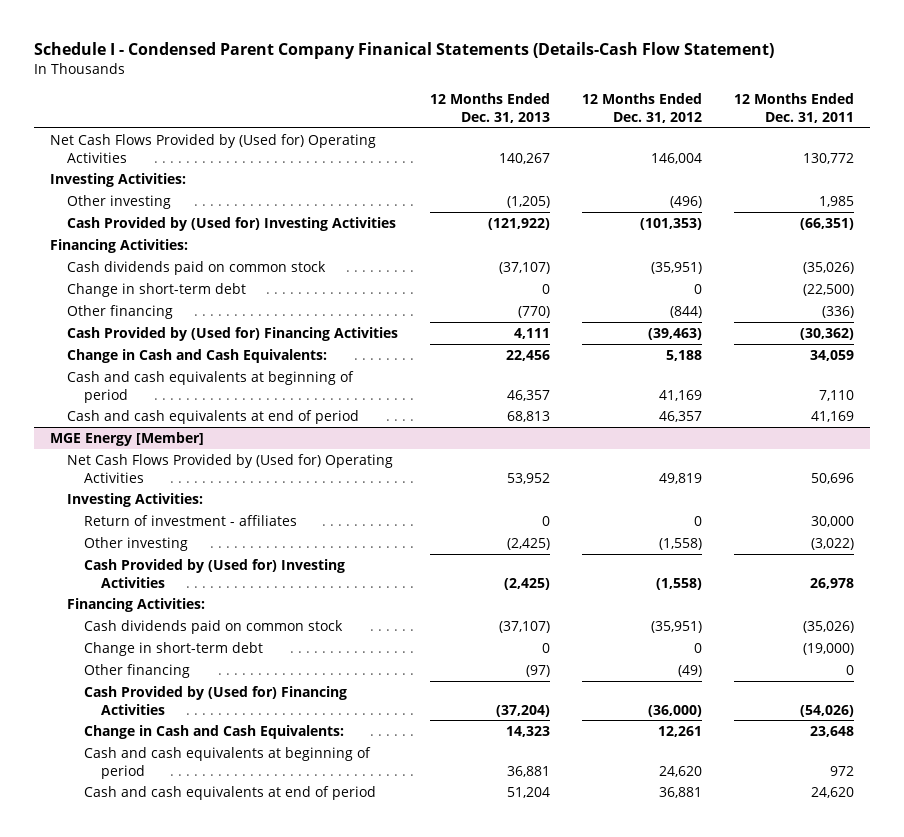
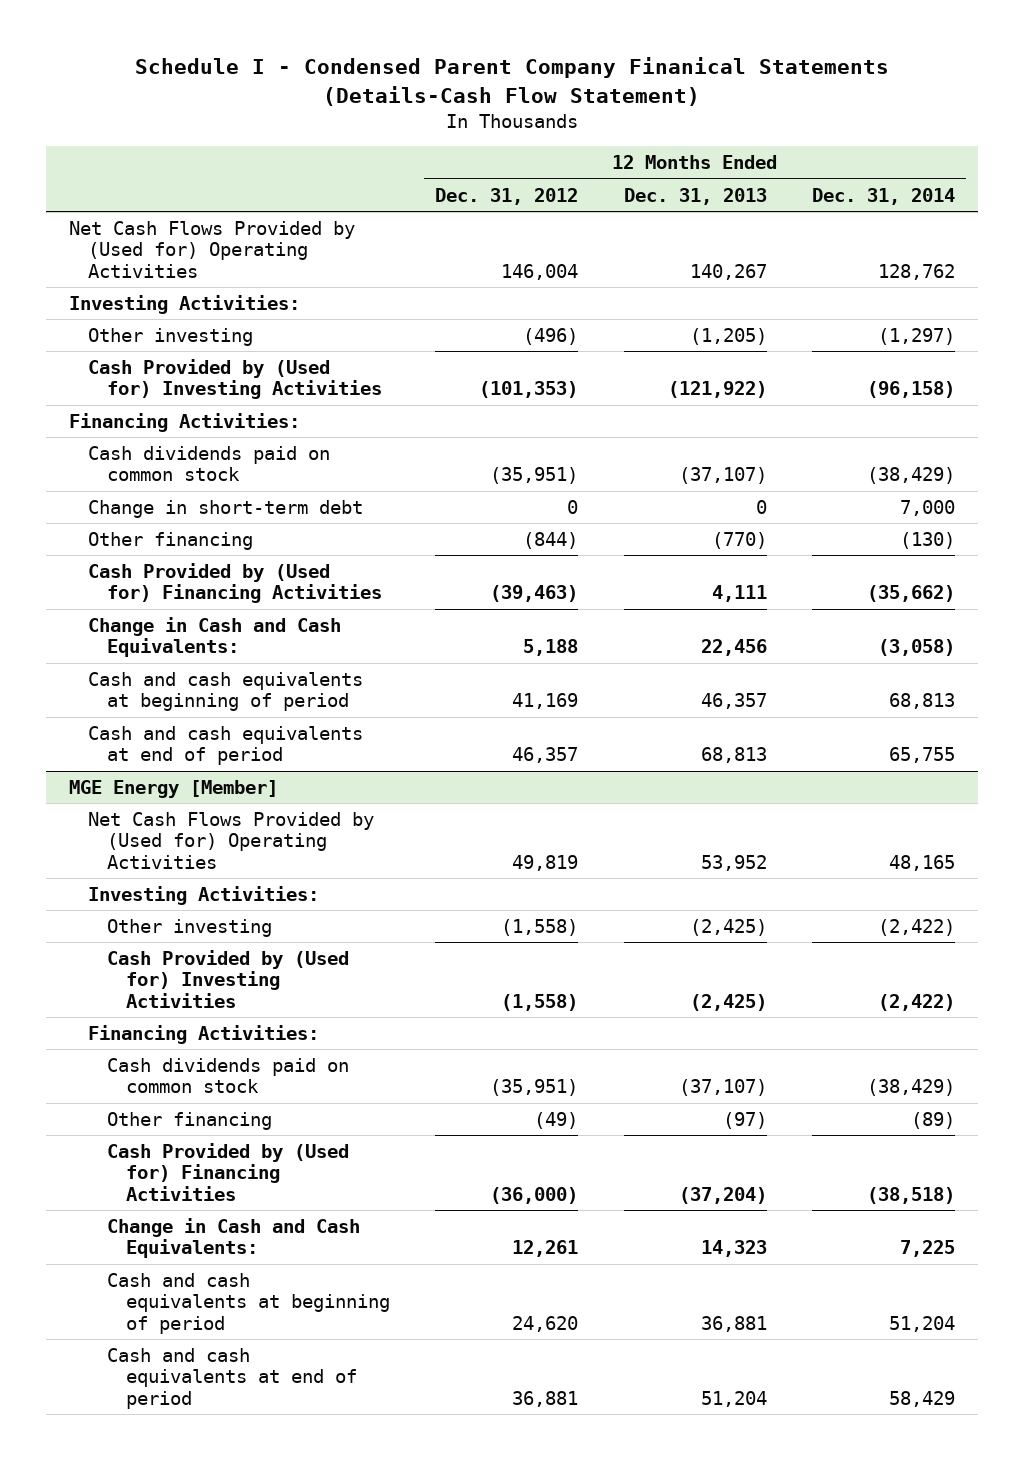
- | 12 Months Ended Dec. 31, 2013 | 12 Months Ended Dec. 31, 2012 | 12 Months Ended Dec. 31, 2011
+ | 12 Months Ended Dec. 31, 2012 | 12 Months Ended Dec. 31, 2013 | 12 Months Ended Dec. 31, 2014
@ MGE Energy [Member]
- Return of investment - affiliates | 0 | 0 | 30,000
- Change in short-term debt | 0 | 0 | (19,000)

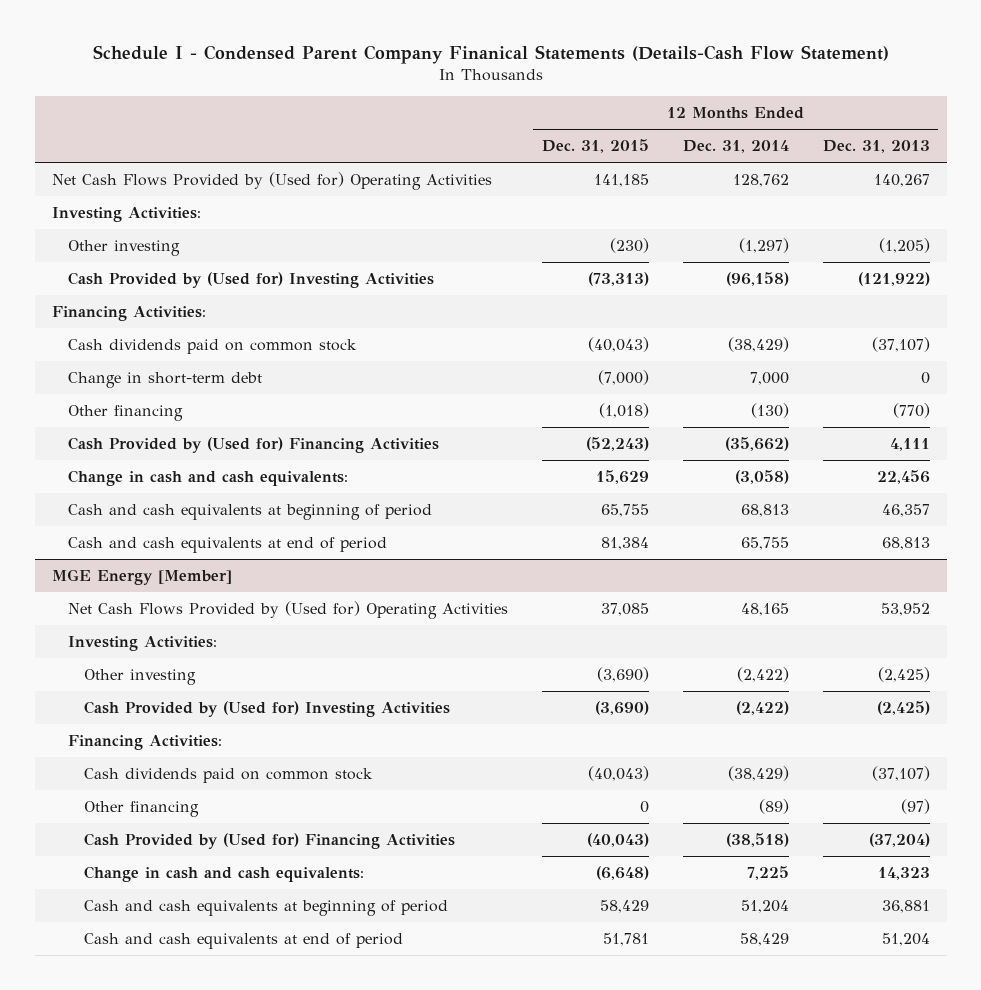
- | 12 Months Ended Dec. 31, 2012 | 12 Months Ended Dec. 31, 2013 | 12 Months Ended Dec. 31, 2014
+ | 12 Months Ended Dec. 31, 2015 | 12 Months Ended Dec. 31, 2014 | 12 Months Ended Dec. 31, 2013
- Change in Cash and Cash Equivalents: | 5,188 | 22,456 | (3,058)
+ Change in cash and cash equivalents: | 15,629 | (3,058) | 22,456
@ MGE Energy [Member]
- Change in Cash and Cash Equivalents: | 12,261 | 14,323 | 7,225
+ Change in cash and cash equivalents: | (6,648) | 7,225 | 14,323

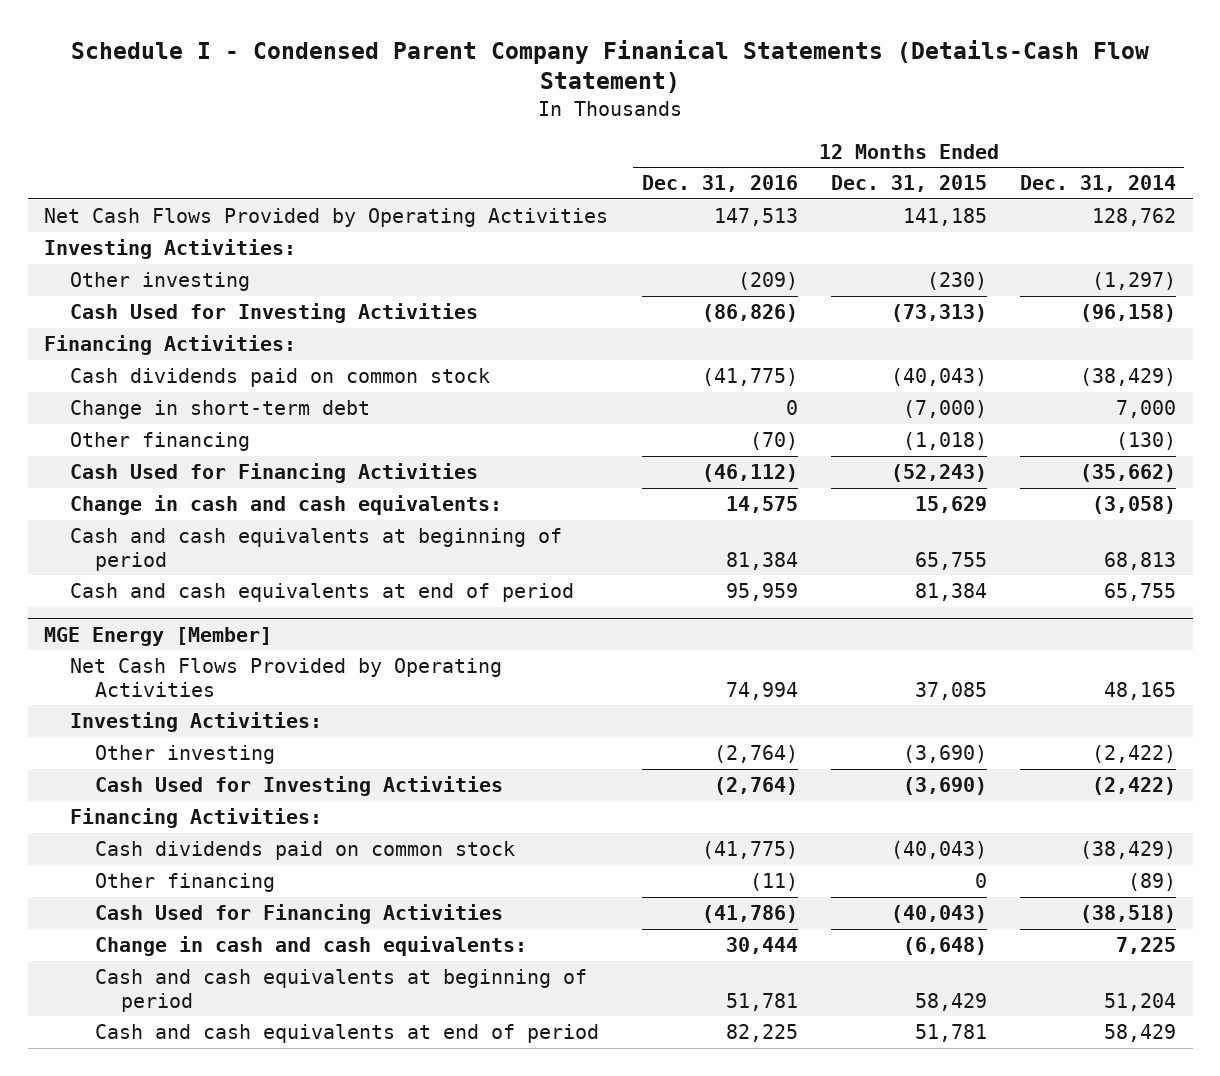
- | 12 Months Ended Dec. 31, 2015 | 12 Months Ended Dec. 31, 2014 | 12 Months Ended Dec. 31, 2013
+ | 12 Months Ended Dec. 31, 2016 | 12 Months Ended Dec. 31, 2015 | 12 Months Ended Dec. 31, 2014
- Net Cash Flows Provided by (Used for) Operating Activities | 141,185 | 128,762 | 140,267
+ Net Cash Flows Provided by Operating Activities | 147,513 | 141,185 | 128,762
- Cash Provided by (Used for) Investing Activities | (73,313) | (96,158) | (121,922)
+ Cash Used for Investing Activities | (86,826) | (73,313) | (96,158)
- Cash Provided by (Used for) Financing Activities | (52,243) | (35,662) | 4,111
+ Cash Used for Financing Activities | (46,112) | (52,243) | (35,662)
@ MGE Energy [Member]
- Net Cash Flows Provided by (Used for) Operating Activities | 37,085 | 48,165 | 53,952
+ Net Cash Flows Provided by Operating Activities | 74,994 | 37,085 | 48,165
- Cash Provided by (Used for) Investing Activities | (3,690) | (2,422) | (2,425)
+ Cash Used for Investing Activities | (2,764) | (3,690) | (2,422)
- Cash Provided by (Used for) Financing Activities | (40,043) | (38,518) | (37,204)
+ Cash Used for Financing Activities | (41,786) | (40,043) | (38,518)

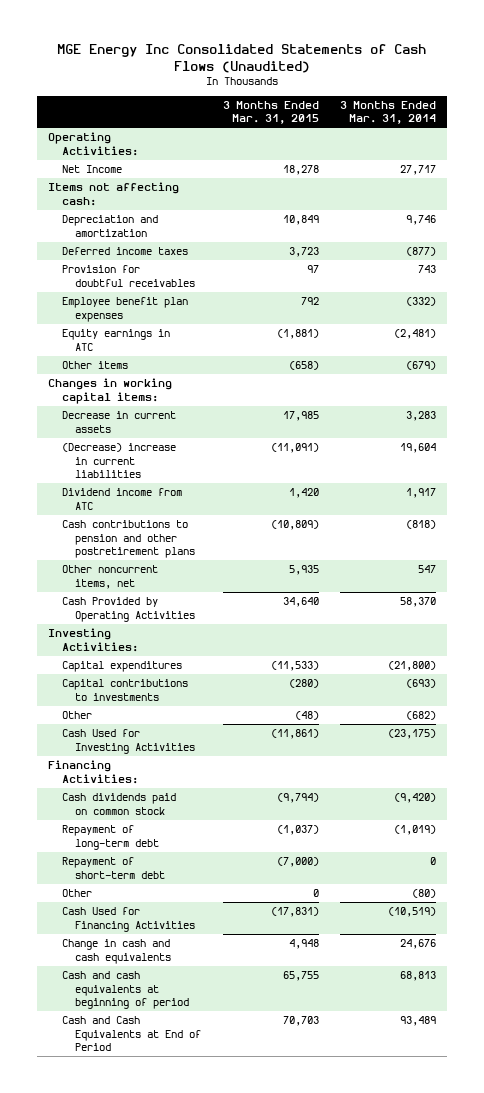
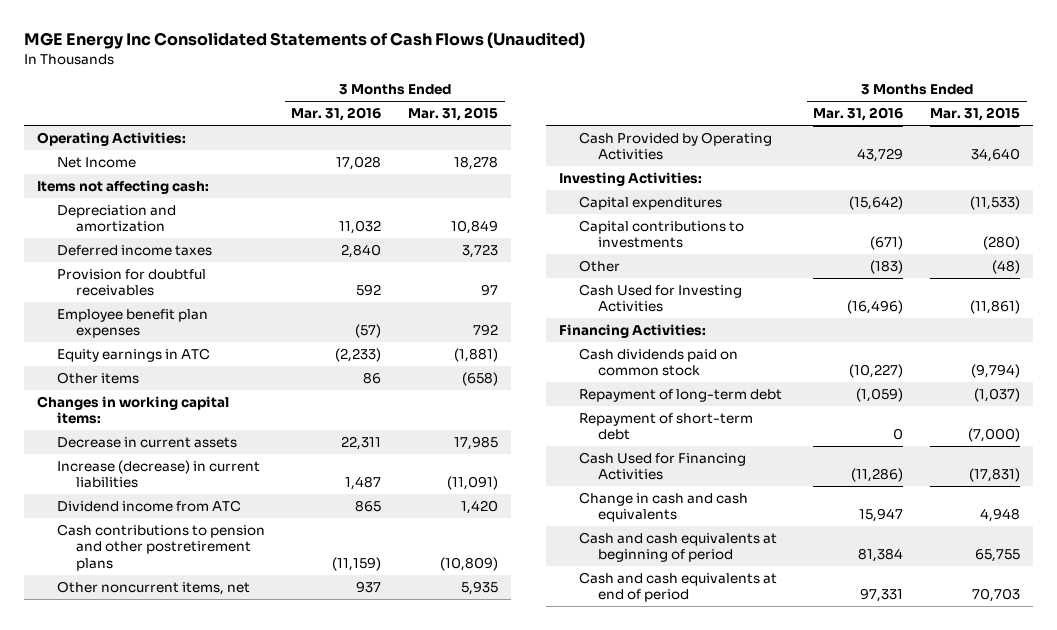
- | 3 Months Ended Mar. 31, 2015 | 3 Months Ended Mar. 31, 2014
+ | 3 Months Ended Mar. 31, 2016 | 3 Months Ended Mar. 31, 2015
- (Decrease) increase in current liabilities | (11,091) | 19,604
+ Increase (decrease) in current liabilities | 1,487 | (11,091)
- Other | 0 | (80)
- Cash and Cash Equivalents at End of Period | 70,703 | 93,489
+ Cash and cash equivalents at end of period | 97,331 | 70,703

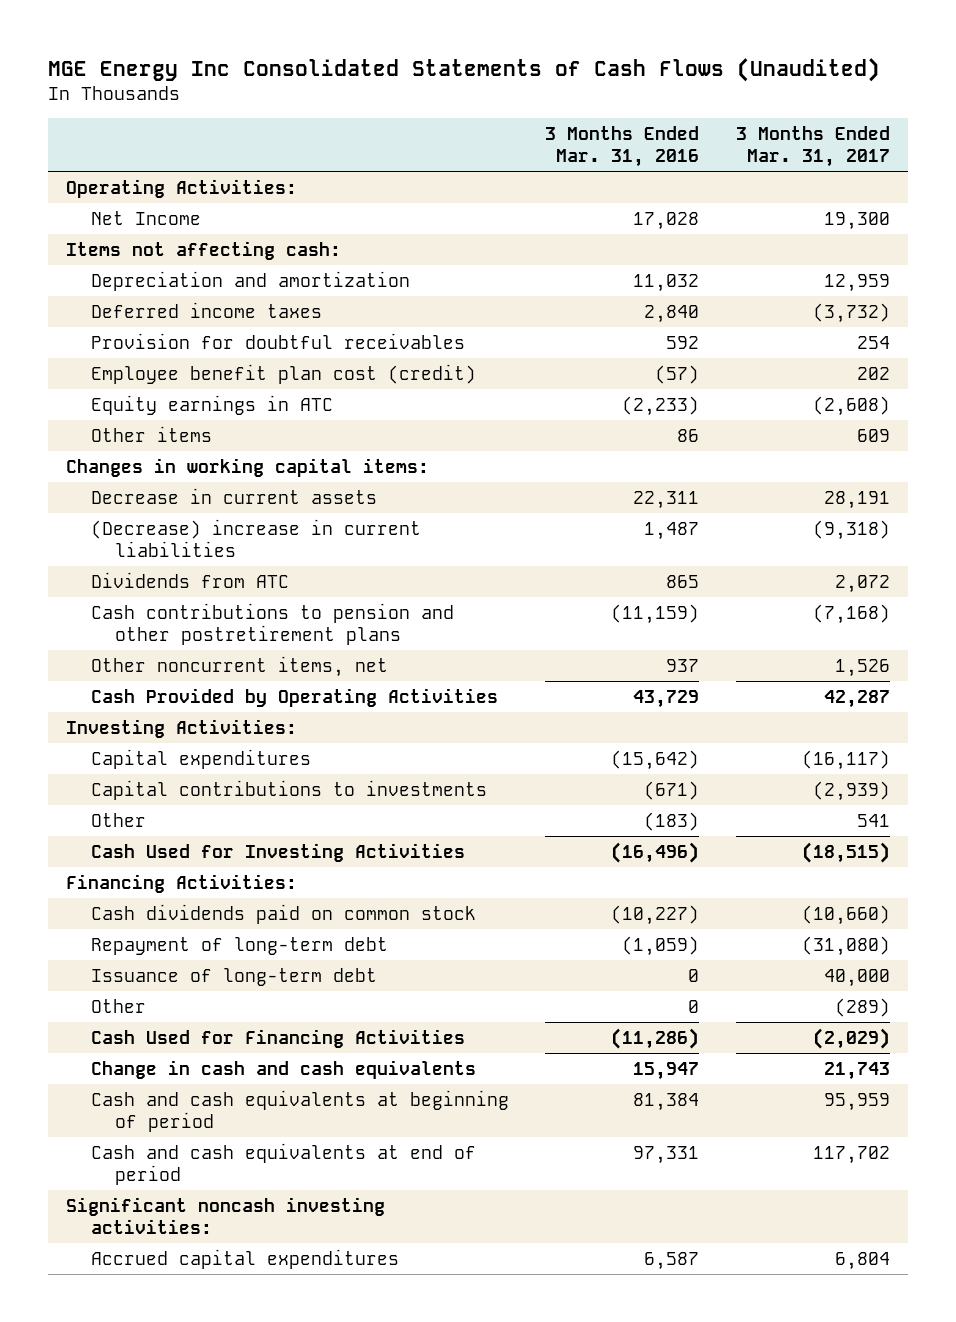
- | 3 Months Ended Mar. 31, 2016 | 3 Months Ended Mar. 31, 2015
+ | 3 Months Ended Mar. 31, 2016 | 3 Months Ended Mar. 31, 2017
- Employee benefit plan expenses | (57) | 792
+ Employee benefit plan cost (credit) | (57) | 202
- Increase (decrease) in current liabilities | 1,487 | (11,091)
- Dividend income from ATC | 865 | 1,420
+ (Decrease) increase in current liabilities | 1,487 | (9,318)
+ Dividends from ATC | 865 | 2,072
- Repayment of short-term debt | 0 | (7,000)
+ Issuance of long-term debt | 0 | 40,000
+ Other | 0 | (289)
+ Significant noncash investing activities:
+ Accrued capital expenditures | 6,587 | 6,804

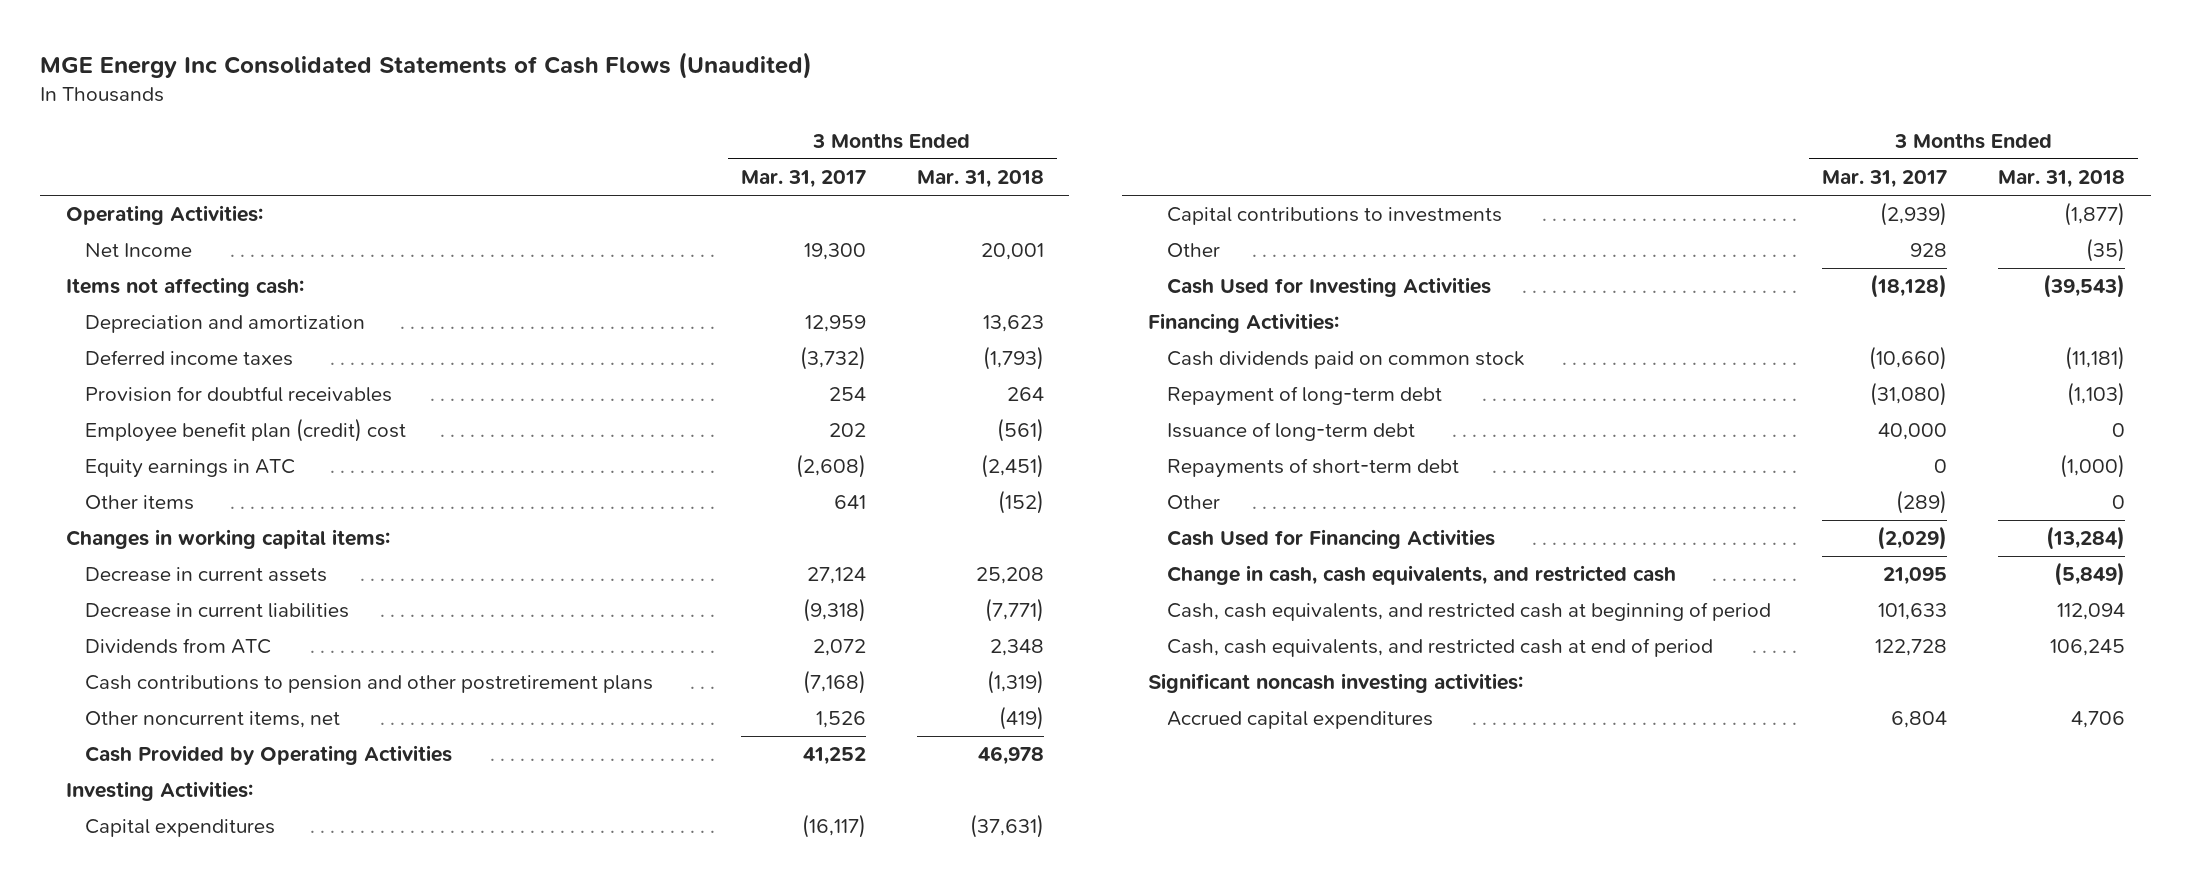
- | 3 Months Ended Mar. 31, 2016 | 3 Months Ended Mar. 31, 2017
+ | 3 Months Ended Mar. 31, 2017 | 3 Months Ended Mar. 31, 2018
- Employee benefit plan cost (credit) | (57) | 202
+ Employee benefit plan (credit) cost | 202 | (561)
- Other items | 86 | 609
+ Other items | 641 | (152)
- Decrease in current assets | 22,311 | 28,191
- (Decrease) increase in current liabilities | 1,487 | (9,318)
+ Decrease in current assets | 27,124 | 25,208
+ Decrease in current liabilities | (9,318) | (7,771)
- Cash Provided by Operating Activities | 43,729 | 42,287
+ Cash Provided by Operating Activities | 41,252 | 46,978
- Other | (183) | 541
- Cash Used for Investing Activities | (16,496) | (18,515)
+ Other | 928 | (35)
+ Cash Used for Investing Activities | (18,128) | (39,543)
+ Repayments of short-term debt | 0 | (1,000)
- Change in cash and cash equivalents | 15,947 | 21,743
- Cash and cash equivalents at beginning of period | 81,384 | 95,959
- Cash and cash equivalents at end of period | 97,331 | 117,702
+ Change in cash, cash equivalents, and restricted cash | 21,095 | (5,849)
+ Cash, cash equivalents, and restricted cash at beginning of period | 101,633 | 112,094
+ Cash, cash equivalents, and restricted cash at end of period | 122,728 | 106,245

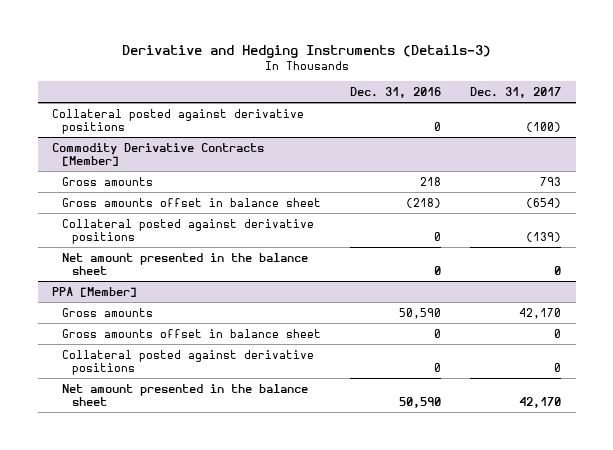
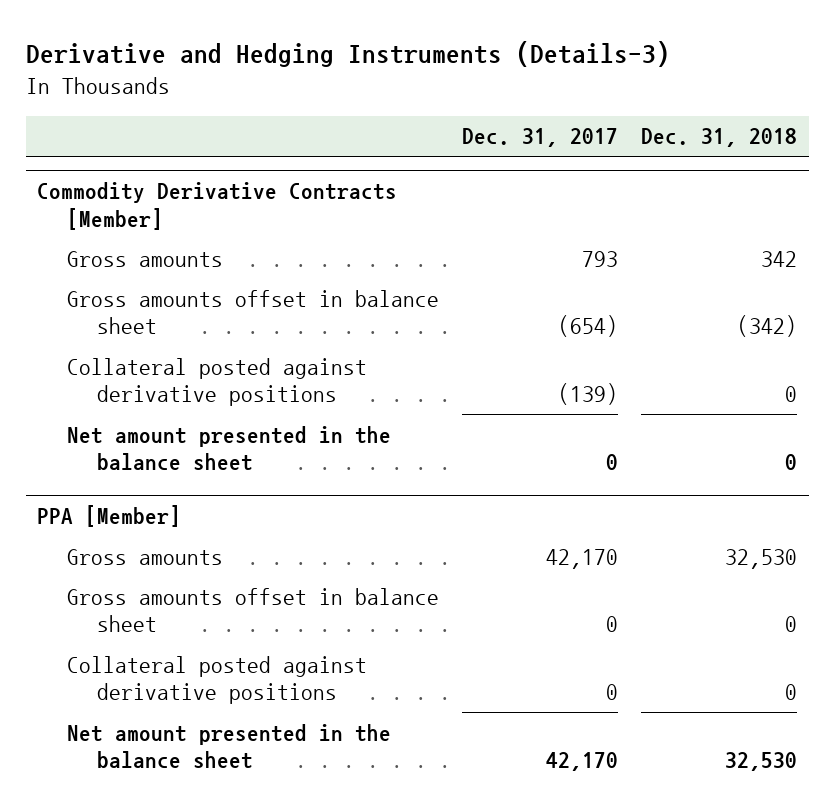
- | Dec. 31, 2016 | Dec. 31, 2017
+ | Dec. 31, 2017 | Dec. 31, 2018
- Collateral posted against derivative positions | 0 | (100)

